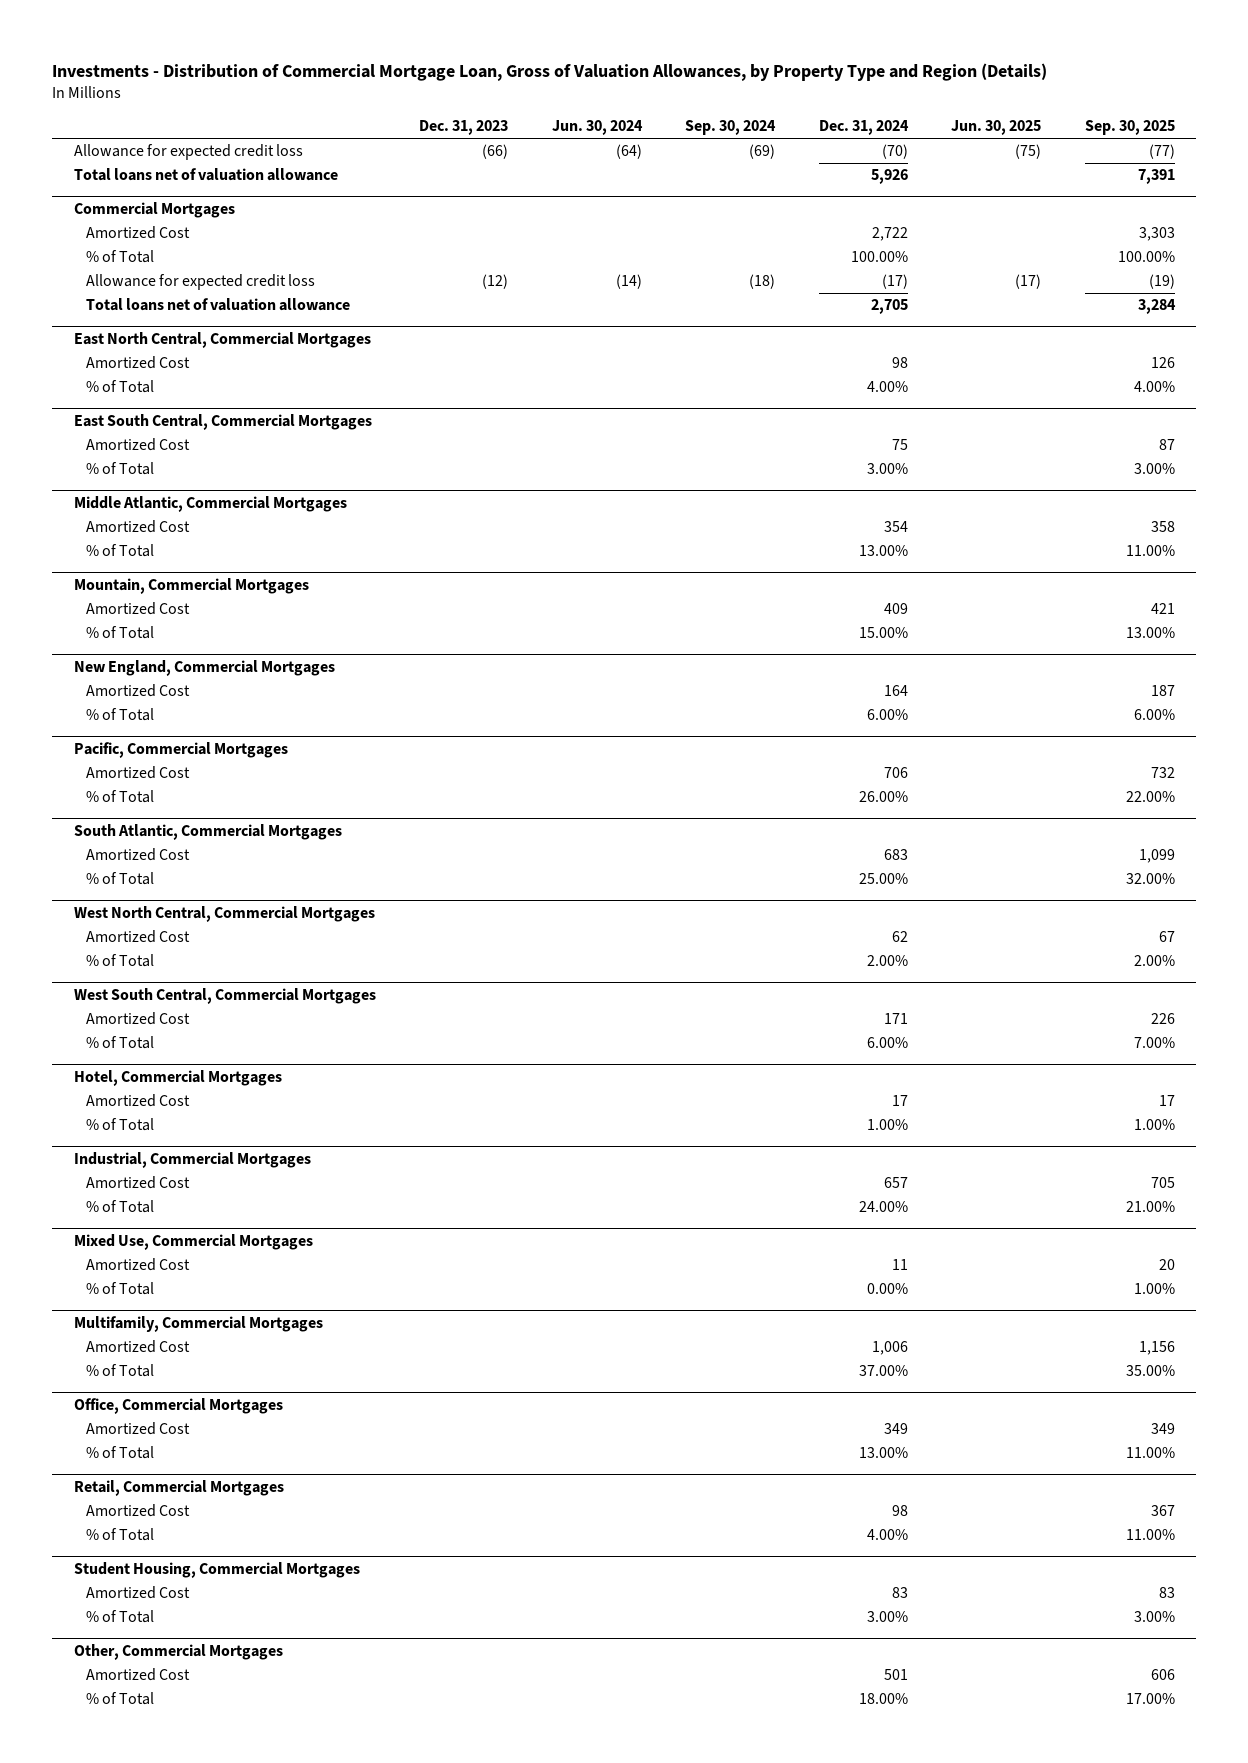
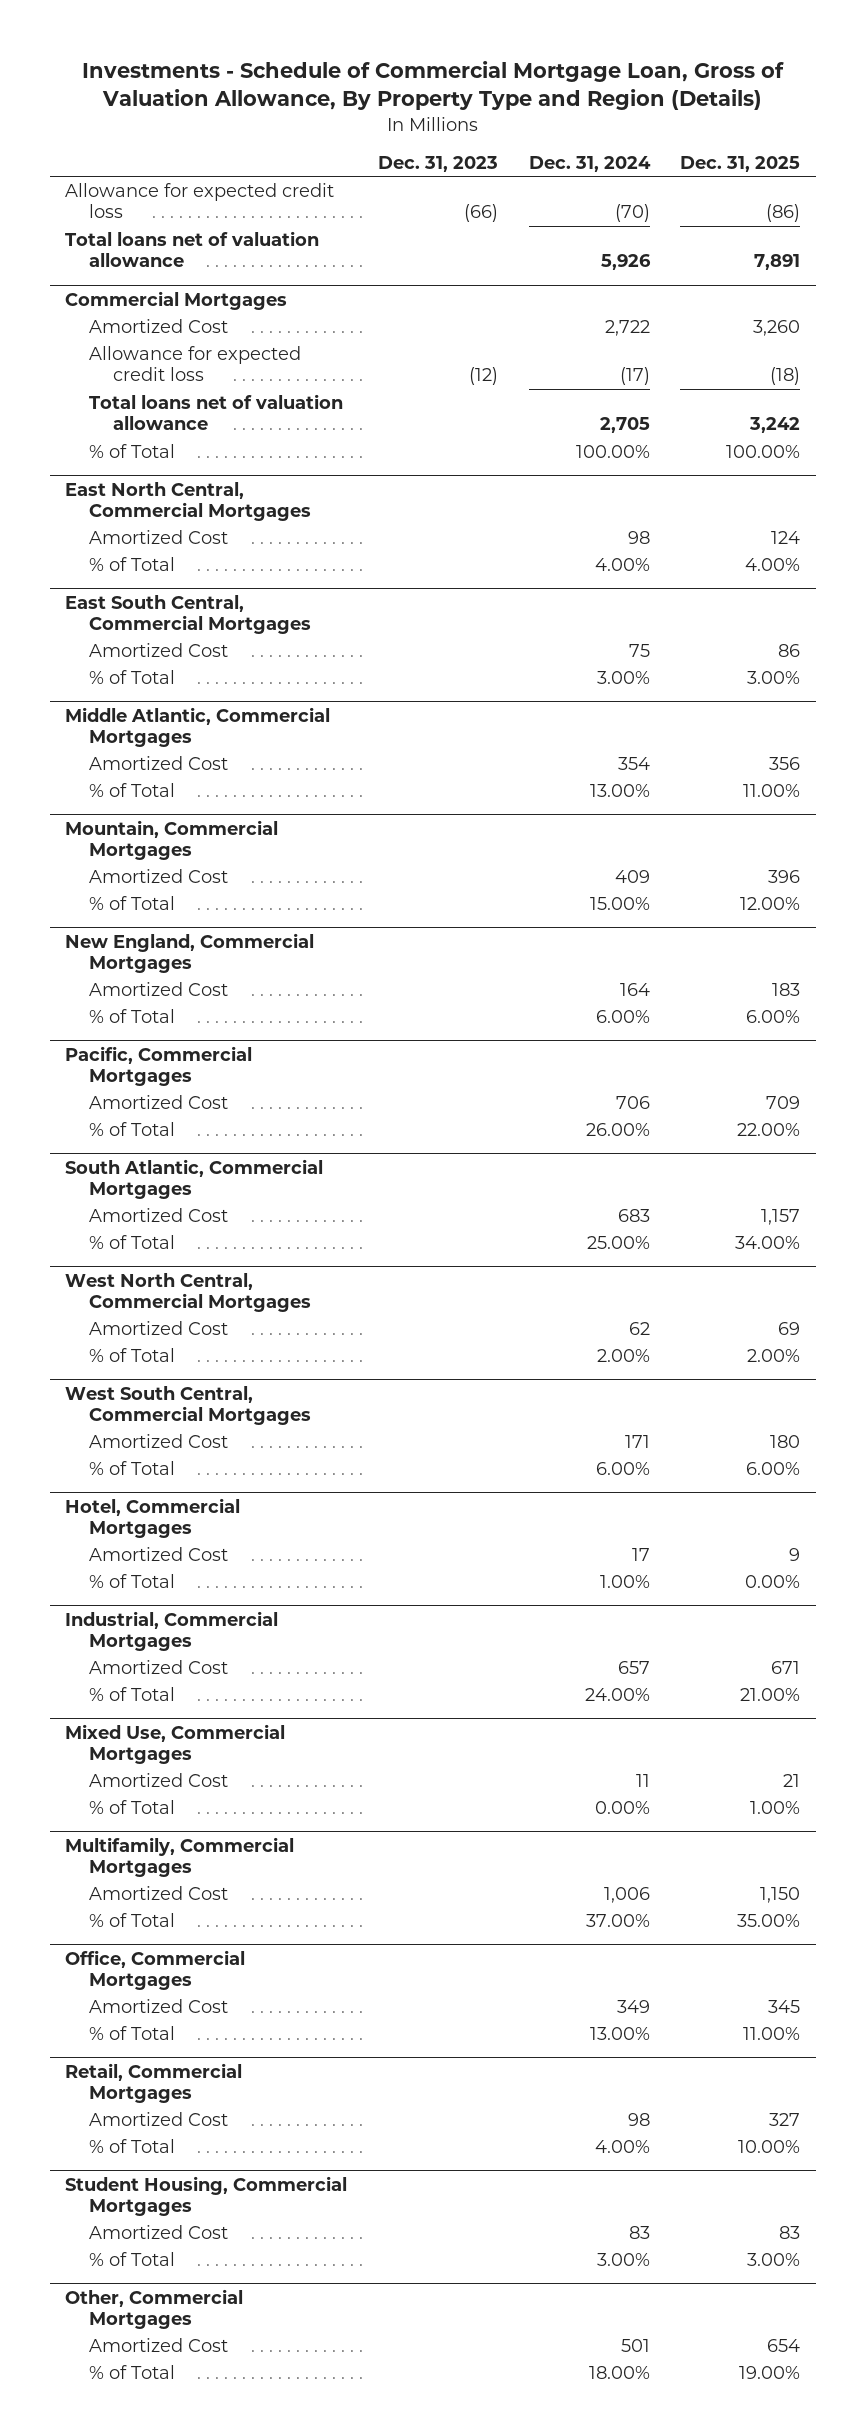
- Investments - Distribution of Commercial Mortgage Loan, Gross of Valuation Allowances, by Property Type and Region (Details)
+ Investments - Schedule of Commercial Mortgage Loan, Gross of Valuation Allowance, By Property Type and Region (Details)
- | Dec. 31, 2023 | Jun. 30, 2024 | Sep. 30, 2024 | Dec. 31, 2024 | Jun. 30, 2025 | Sep. 30, 2025
+ | Dec. 31, 2023 | Dec. 31, 2024 | Dec. 31, 2025
@ Commercial Mortgages
moved down: % of Total | | 100.00% | 100.00%

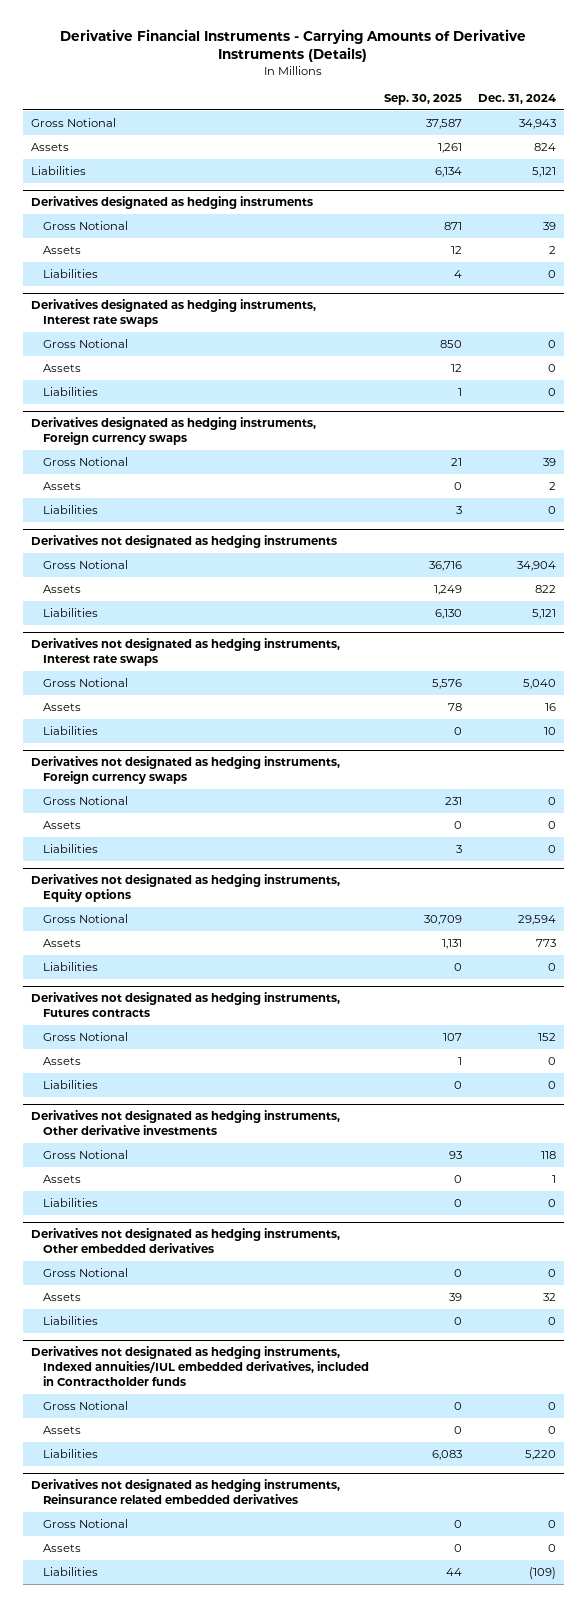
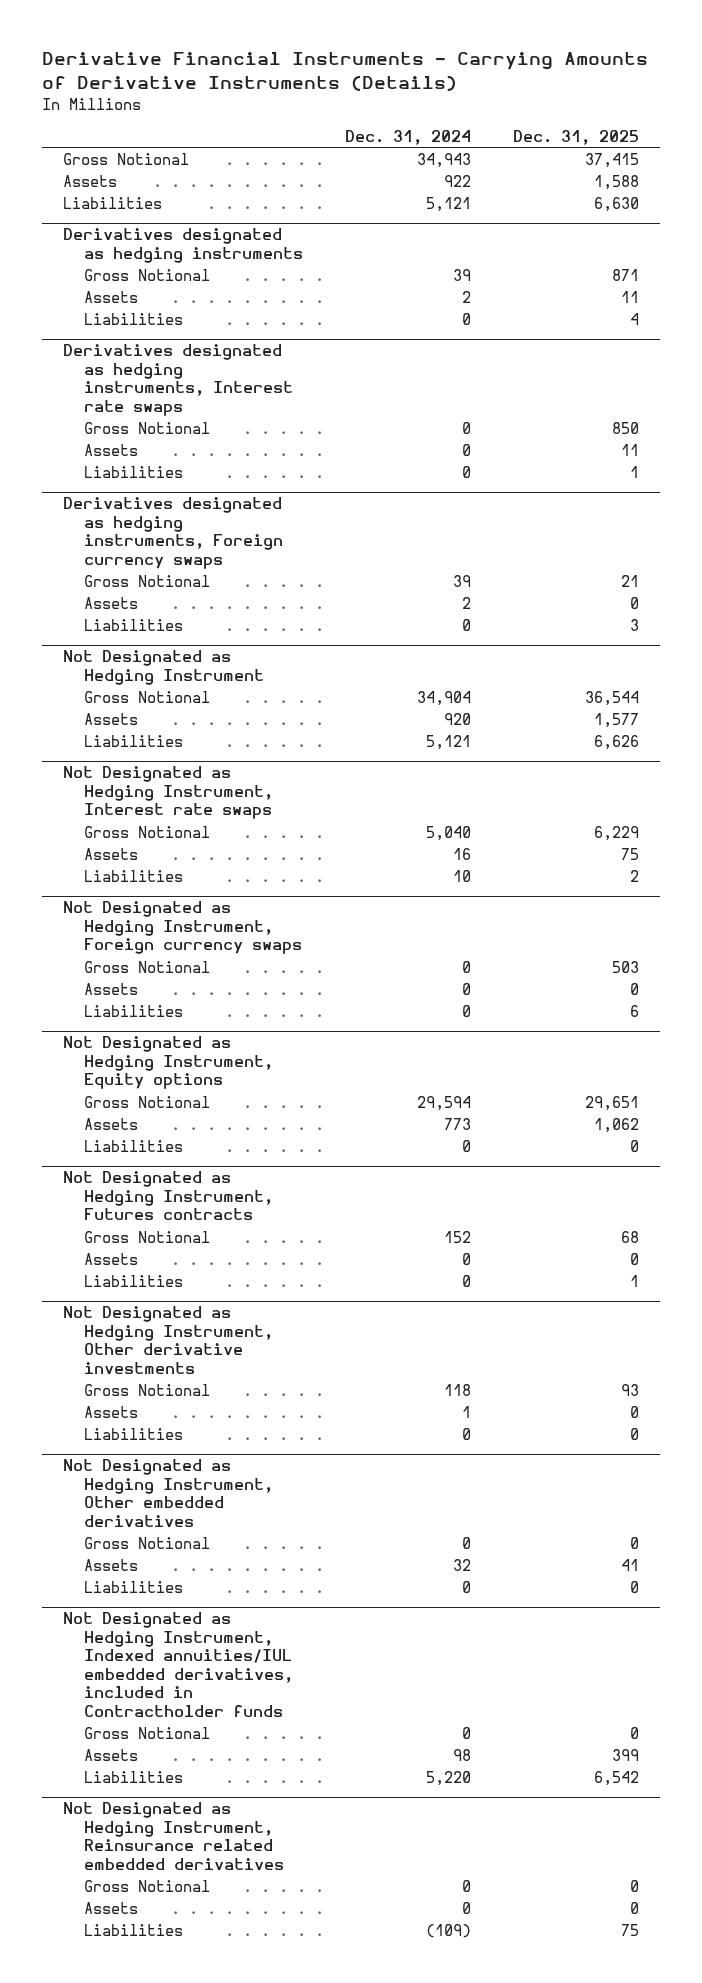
- | Sep. 30, 2025 | Dec. 31, 2024
+ | Dec. 31, 2024 | Dec. 31, 2025
- Assets | 1,261 | 824
+ Assets | 922 | 1,588
- Derivatives not designated as hedging instruments
+ Not Designated as Hedging Instrument
- Assets | 1,249 | 822
+ Assets | 920 | 1,577
- Derivatives not designated as hedging instruments, Interest rate swaps
+ Not Designated as Hedging Instrument, Interest rate swaps
- Derivatives not designated as hedging instruments, Foreign currency swaps
+ Not Designated as Hedging Instrument, Foreign currency swaps
- Derivatives not designated as hedging instruments, Equity options
+ Not Designated as Hedging Instrument, Equity options
- Derivatives not designated as hedging instruments, Futures contracts
+ Not Designated as Hedging Instrument, Futures contracts
- Derivatives not designated as hedging instruments, Other derivative investments
+ Not Designated as Hedging Instrument, Other derivative investments
- Derivatives not designated as hedging instruments, Other embedded derivatives
+ Not Designated as Hedging Instrument, Other embedded derivatives
- Derivatives not designated as hedging instruments, Indexed annuities/IUL embedded derivatives, included in Contractholder funds
+ Not Designated as Hedging Instrument, Indexed annuities/IUL embedded derivatives, included in Contractholder funds
- Assets | 0 | 0
+ Assets | 98 | 399
- Derivatives not designated as hedging instruments, Reinsurance related embedded derivatives
+ Not Designated as Hedging Instrument, Reinsurance related embedded derivatives

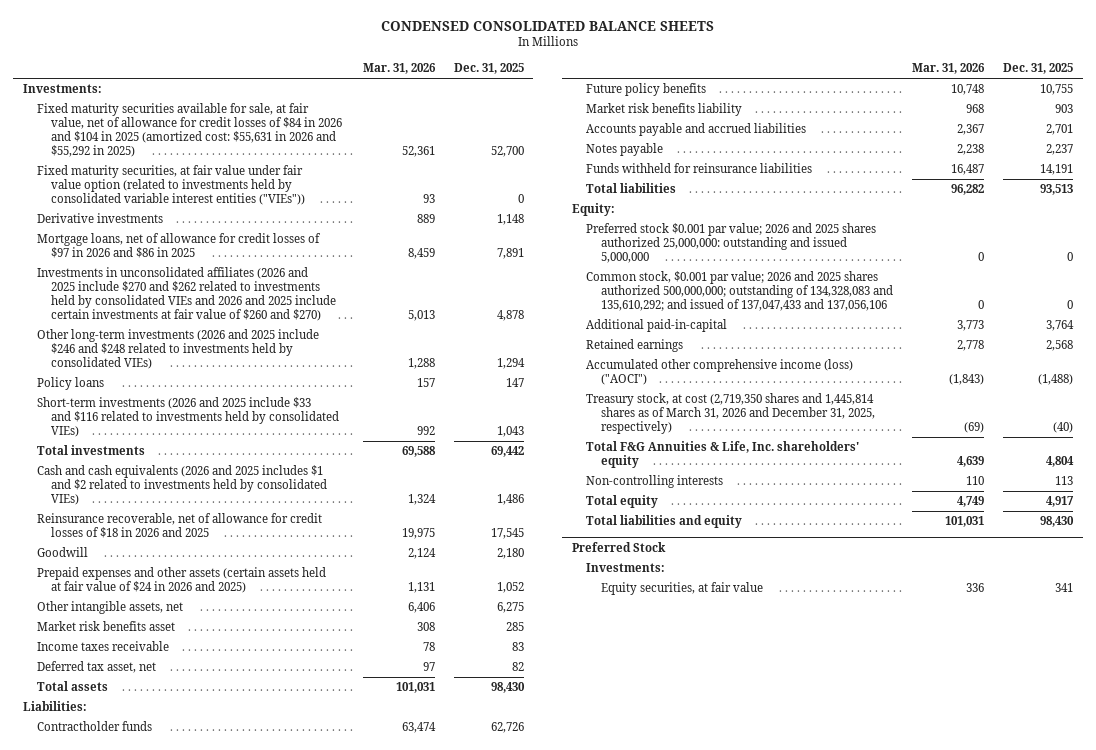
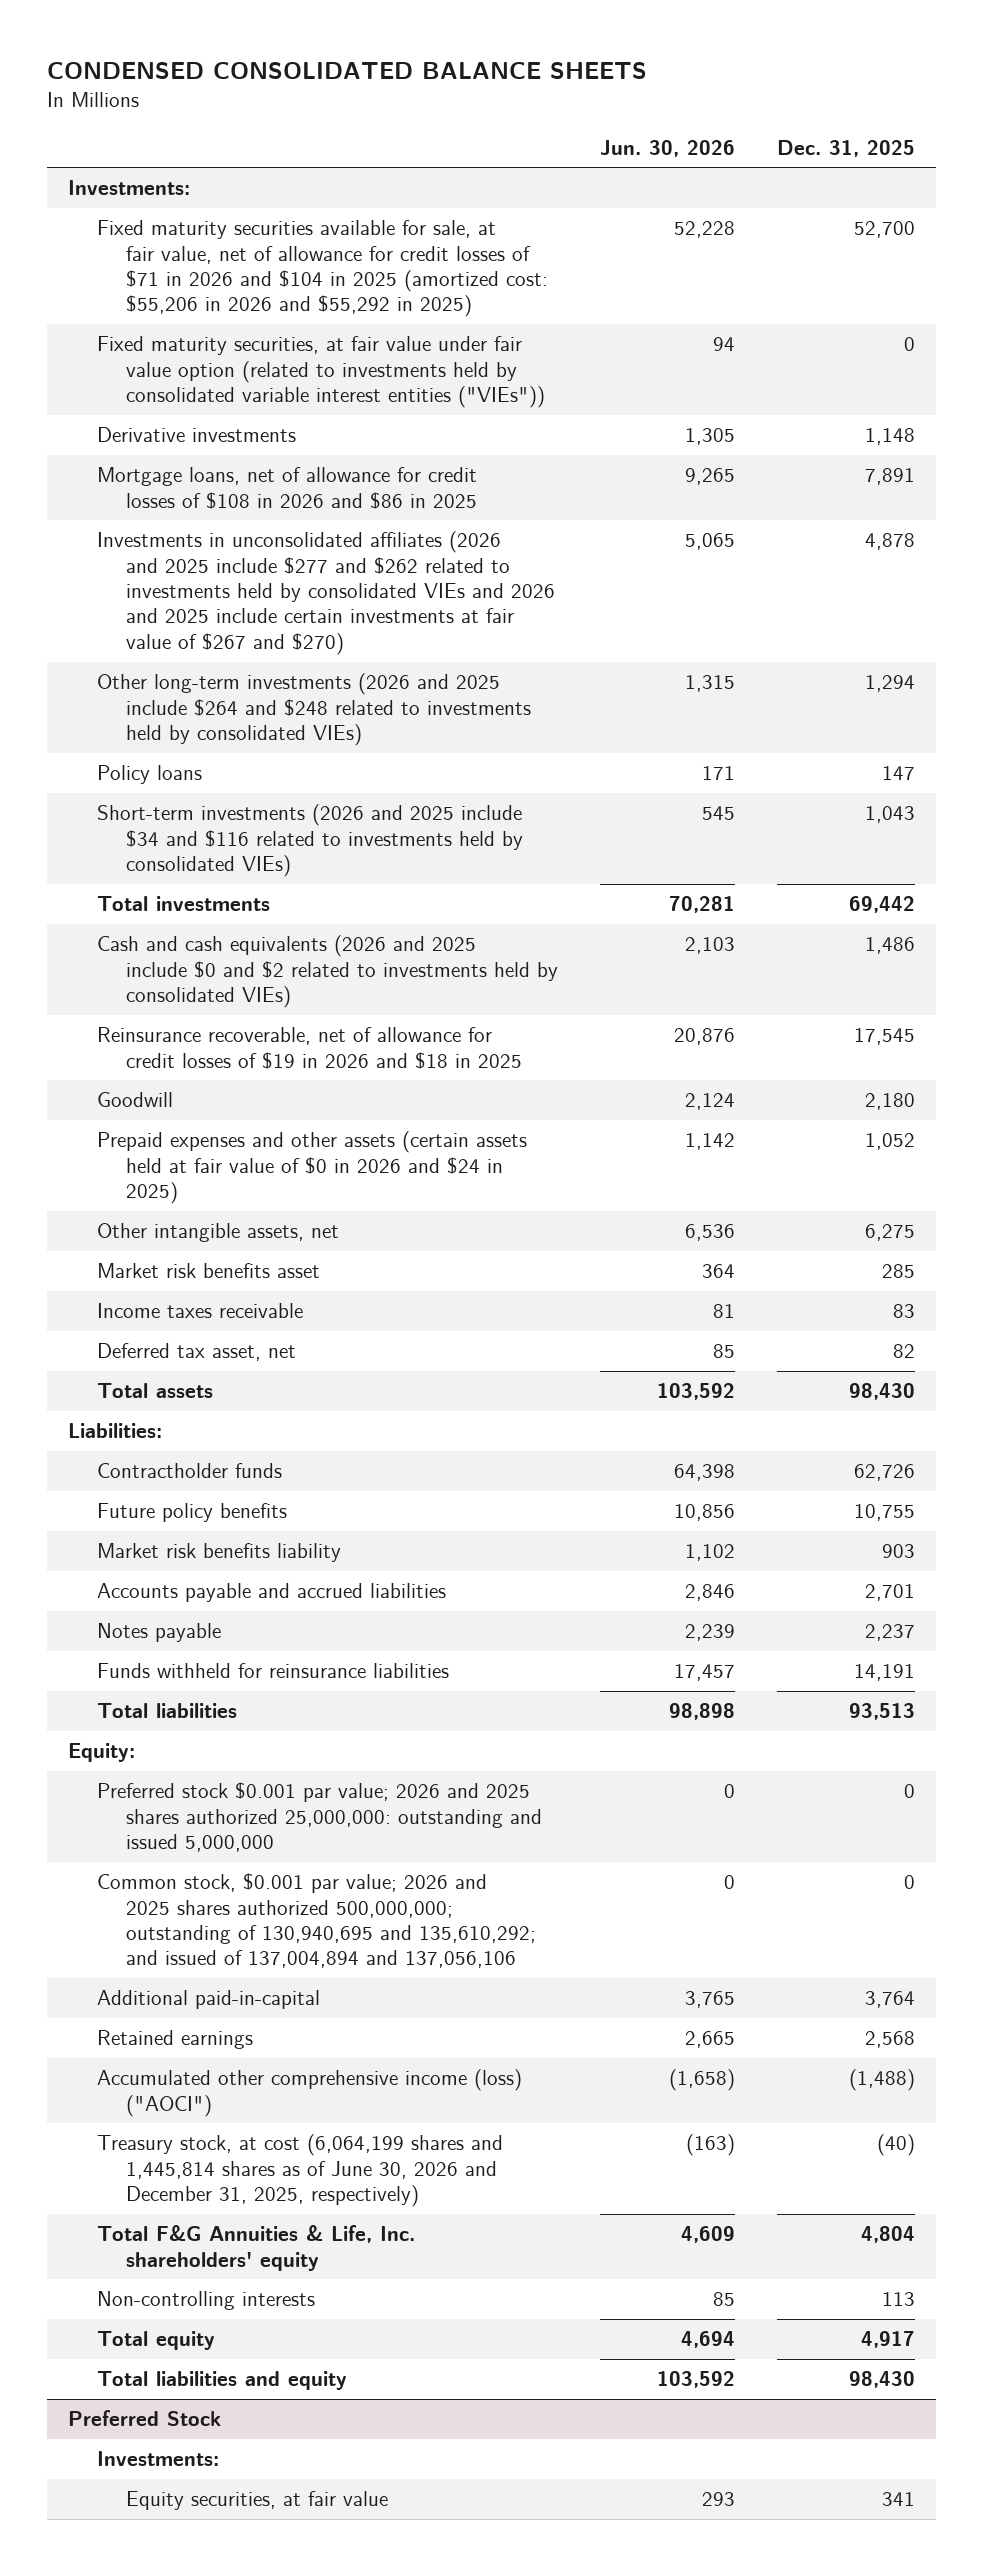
- | Mar. 31, 2026 | Dec. 31, 2025
+ | Jun. 30, 2026 | Dec. 31, 2025
- Fixed maturity securities available for sale, at fair value, net of allowance for credit losses of $84 in 2026 and $104 in 2025 (amortized cost: $55,631 in 2026 and $55,292 in 2025) | 52,361 | 52,700
+ Fixed maturity securities available for sale, at fair value, net of allowance for credit losses of $71 in 2026 and $104 in 2025 (amortized cost: $55,206 in 2026 and $55,292 in 2025) | 52,228 | 52,700
- Mortgage loans, net of allowance for credit losses of $97 in 2026 and $86 in 2025 | 8,459 | 7,891
- Investments in unconsolidated affiliates (2026 and 2025 include $270 and $262 related to investments held by consolidated VIEs and 2026 and 2025 include certain investments at fair value of $260 and $270) | 5,013 | 4,878
- Other long-term investments (2026 and 2025 include $246 and $248 related to investments held by consolidated VIEs) | 1,288 | 1,294
+ Mortgage loans, net of allowance for credit losses of $108 in 2026 and $86 in 2025 | 9,265 | 7,891
+ Investments in unconsolidated affiliates (2026 and 2025 include $277 and $262 related to investments held by consolidated VIEs and 2026 and 2025 include certain investments at fair value of $267 and $270) | 5,065 | 4,878
+ Other long-term investments (2026 and 2025 include $264 and $248 related to investments held by consolidated VIEs) | 1,315 | 1,294
- Short-term investments (2026 and 2025 include $33 and $116 related to investments held by consolidated VIEs) | 992 | 1,043
+ Short-term investments (2026 and 2025 include $34 and $116 related to investments held by consolidated VIEs) | 545 | 1,043
- Cash and cash equivalents (2026 and 2025 includes $1 and $2 related to investments held by consolidated VIEs) | 1,324 | 1,486
- Reinsurance recoverable, net of allowance for credit losses of $18 in 2026 and 2025 | 19,975 | 17,545
+ Cash and cash equivalents (2026 and 2025 include $0 and $2 related to investments held by consolidated VIEs) | 2,103 | 1,486
+ Reinsurance recoverable, net of allowance for credit losses of $19 in 2026 and $18 in 2025 | 20,876 | 17,545
- Prepaid expenses and other assets (certain assets held at fair value of $24 in 2026 and 2025) | 1,131 | 1,052
+ Prepaid expenses and other assets (certain assets held at fair value of $0 in 2026 and $24 in 2025) | 1,142 | 1,052
- Common stock, $0.001 par value; 2026 and 2025 shares authorized 500,000,000; outstanding of 134,328,083 and 135,610,292; and issued of 137,047,433 and 137,056,106 | 0 | 0
+ Common stock, $0.001 par value; 2026 and 2025 shares authorized 500,000,000; outstanding of 130,940,695 and 135,610,292; and issued of 137,004,894 and 137,056,106 | 0 | 0
- Treasury stock, at cost (2,719,350 shares and 1,445,814 shares as of March 31, 2026 and December 31, 2025, respectively) | (69) | (40)
+ Treasury stock, at cost (6,064,199 shares and 1,445,814 shares as of June 30, 2026 and December 31, 2025, respectively) | (163) | (40)

